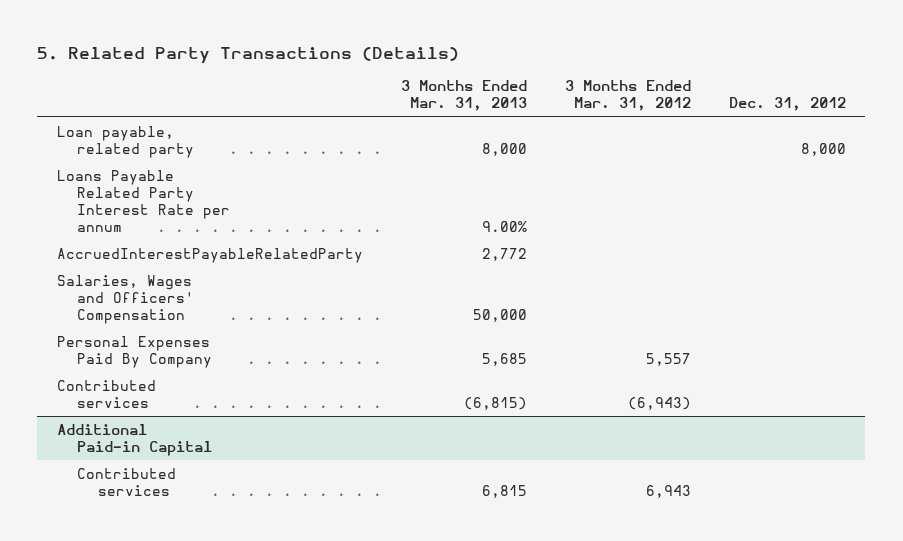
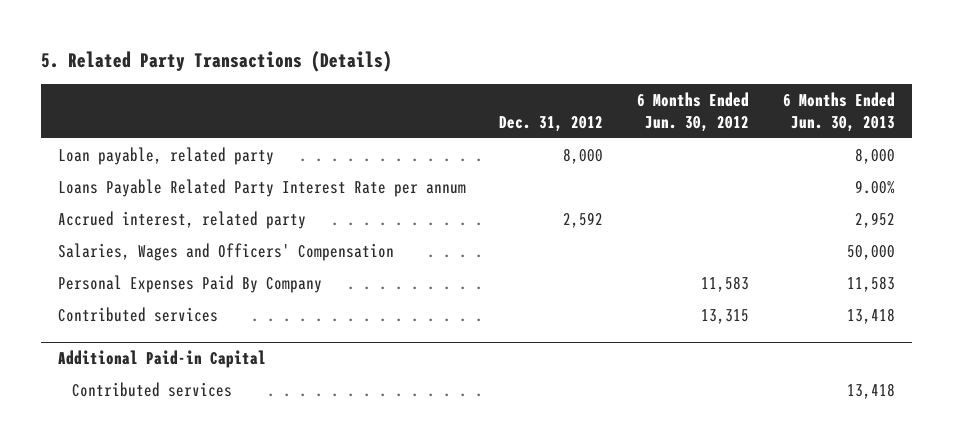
- | 3 Months Ended Mar. 31, 2013 | 3 Months Ended Mar. 31, 2012 | Dec. 31, 2012
+ | Dec. 31, 2012 | 6 Months Ended Jun. 30, 2012 | 6 Months Ended Jun. 30, 2013
- AccruedInterestPayableRelatedParty | 2,772 | |
+ Accrued interest, related party | 2,592 | | 2,952

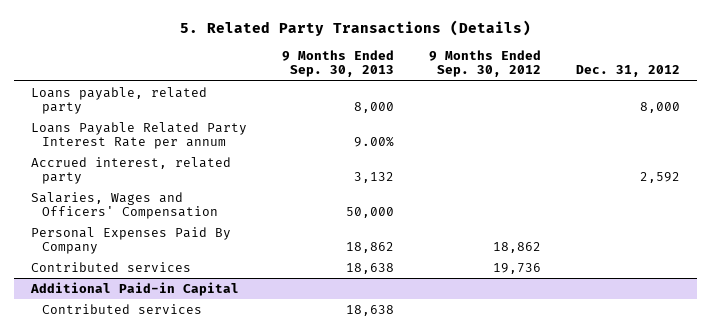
- | Dec. 31, 2012 | 6 Months Ended Jun. 30, 2012 | 6 Months Ended Jun. 30, 2013
+ | 9 Months Ended Sep. 30, 2013 | 9 Months Ended Sep. 30, 2012 | Dec. 31, 2012
- Loan payable, related party | 8,000 | | 8,000
+ Loans payable, related party | 8,000 | | 8,000

